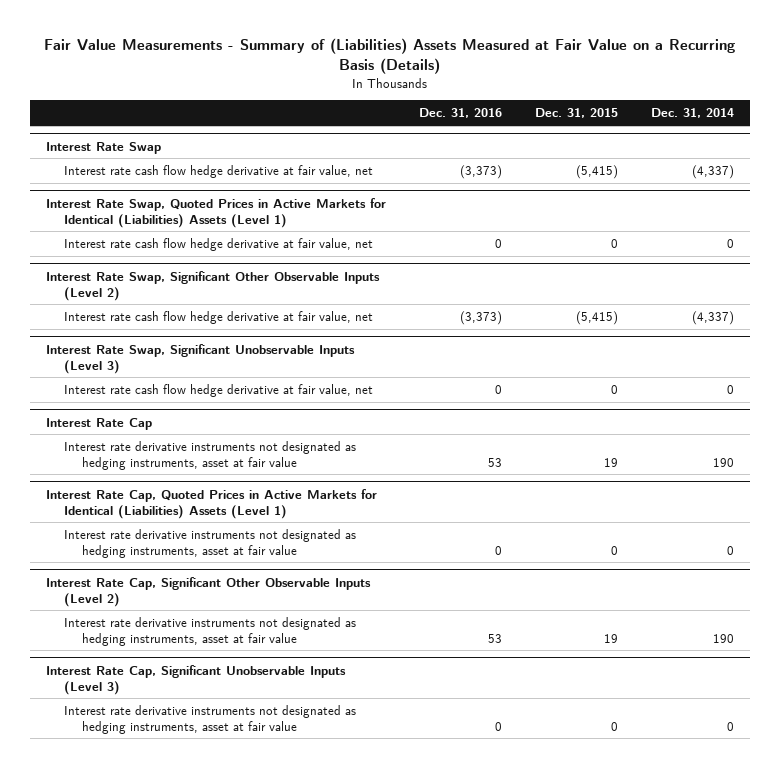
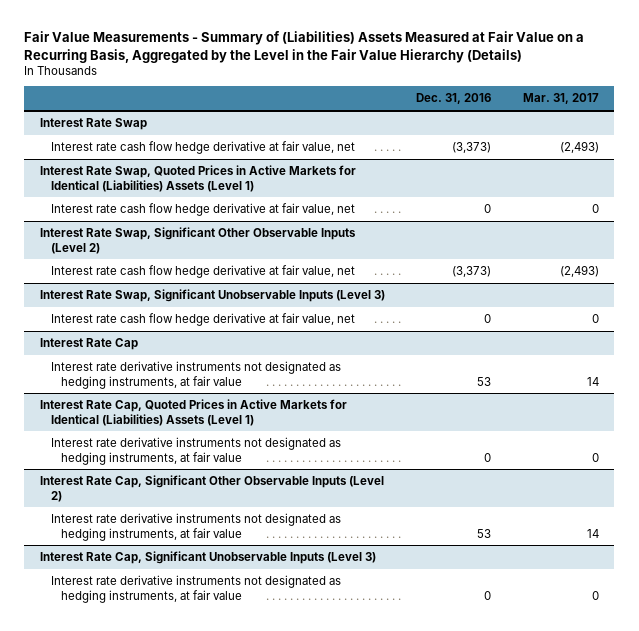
- Fair Value Measurements - Summary of (Liabilities) Assets Measured at Fair Value on a Recurring Basis (Details)
+ Fair Value Measurements - Summary of (Liabilities) Assets Measured at Fair Value on a Recurring Basis, Aggregated by the Level in the Fair Value Hierarchy (Details)
- | Dec. 31, 2016 | Dec. 31, 2015 | Dec. 31, 2014
+ | Dec. 31, 2016 | Mar. 31, 2017
@ Interest Rate Cap
- Interest rate derivative instruments not designated as hedging instruments, asset at fair value | 53 | 19 | 190
+ Interest rate derivative instruments not designated as hedging instruments, at fair value | 53 | 14
@ Interest Rate Cap, Quoted Prices in Active Markets for Identical (Liabilities) Assets (Level 1)
- Interest rate derivative instruments not designated as hedging instruments, asset at fair value | 0 | 0 | 0
+ Interest rate derivative instruments not designated as hedging instruments, at fair value | 0 | 0
@ Interest Rate Cap, Significant Other Observable Inputs (Level 2)
- Interest rate derivative instruments not designated as hedging instruments, asset at fair value | 53 | 19 | 190
+ Interest rate derivative instruments not designated as hedging instruments, at fair value | 53 | 14
@ Interest Rate Cap, Significant Unobservable Inputs (Level 3)
- Interest rate derivative instruments not designated as hedging instruments, asset at fair value | 0 | 0 | 0
+ Interest rate derivative instruments not designated as hedging instruments, at fair value | 0 | 0

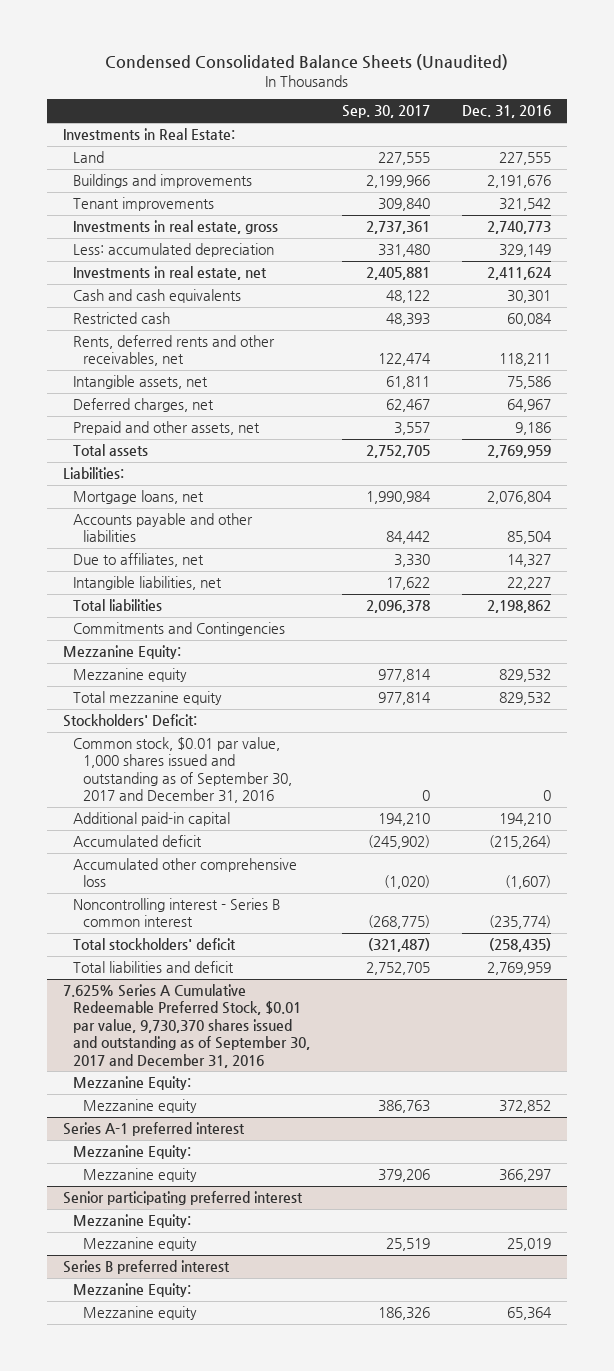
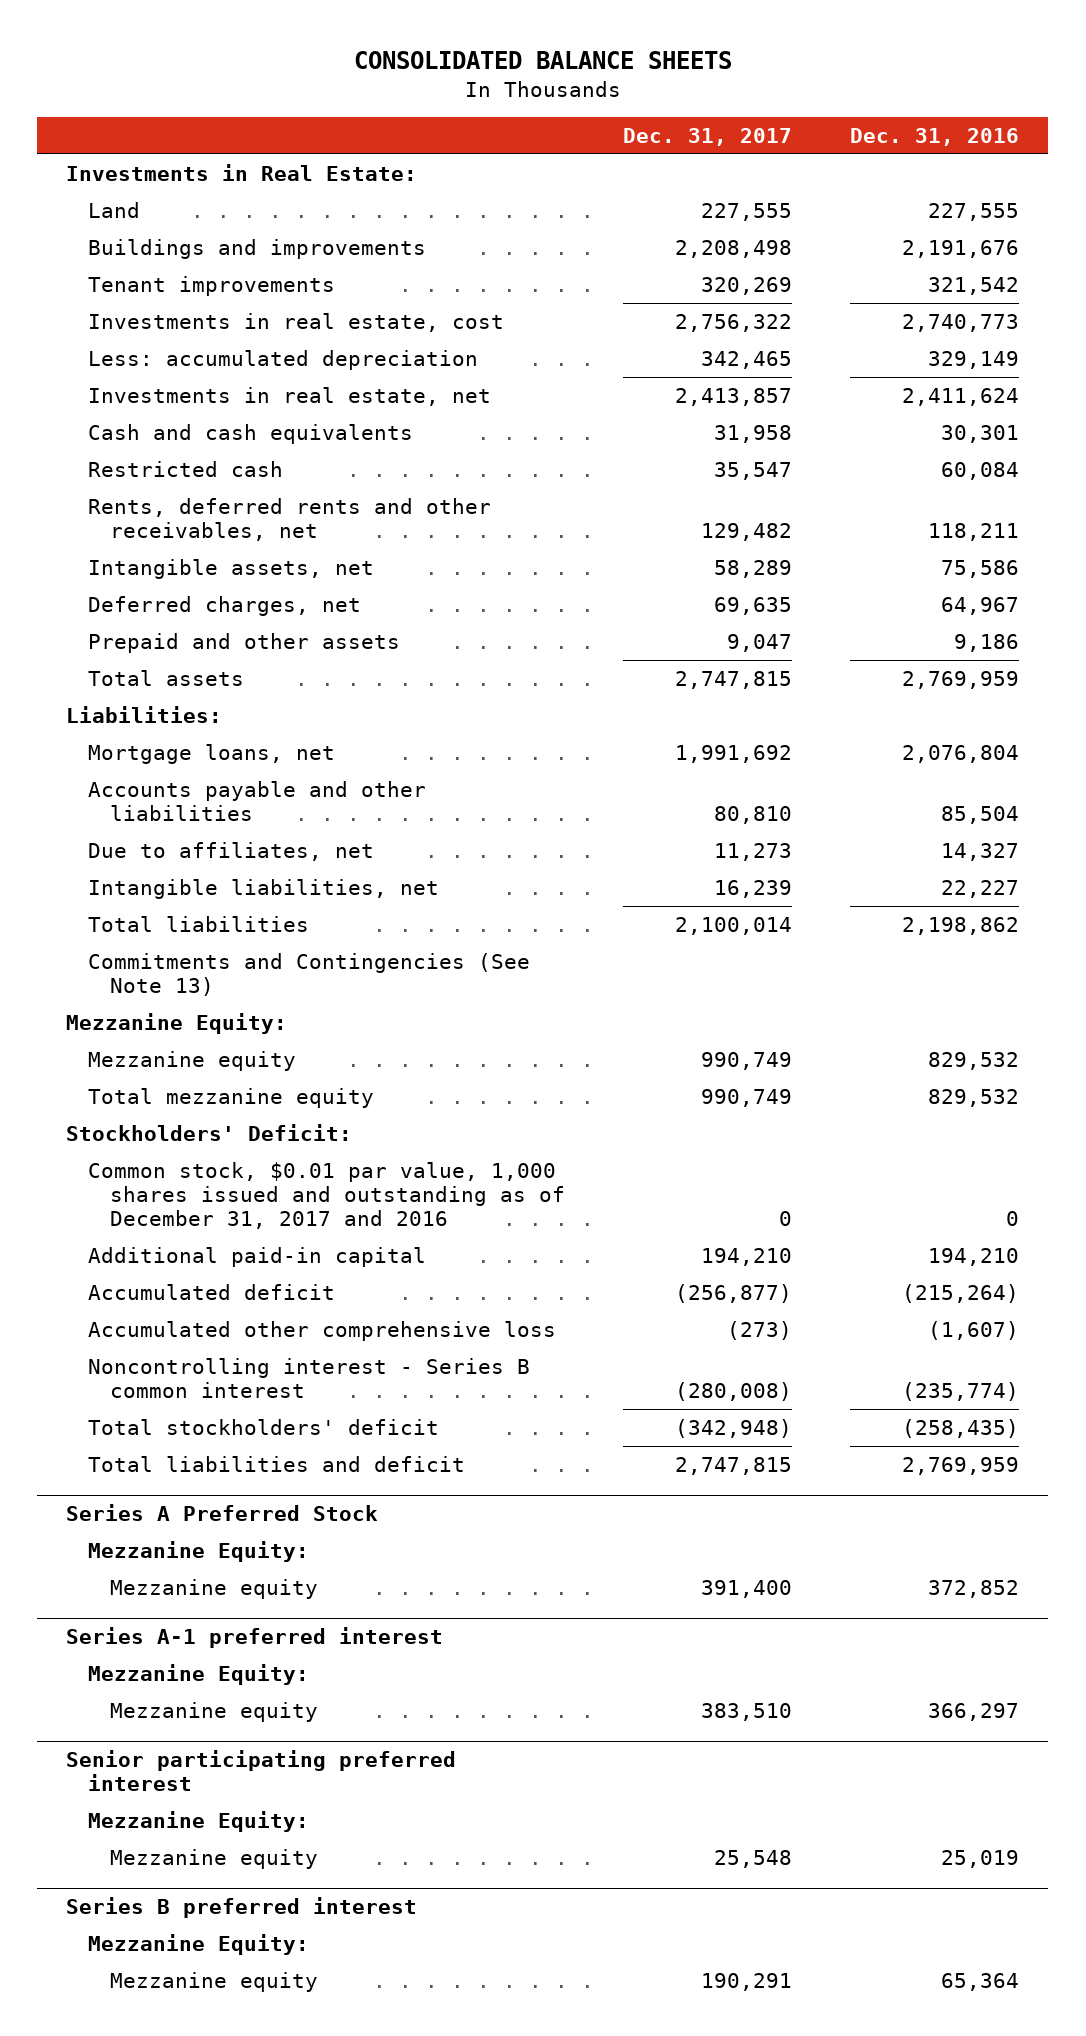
- Condensed Consolidated Balance Sheets (Unaudited)
+ CONSOLIDATED BALANCE SHEETS
- | Sep. 30, 2017 | Dec. 31, 2016
+ | Dec. 31, 2017 | Dec. 31, 2016
- Investments in real estate, gross | 2,737,361 | 2,740,773
+ Investments in real estate, cost | 2,756,322 | 2,740,773
- Prepaid and other assets, net | 3,557 | 9,186
+ Prepaid and other assets | 9,047 | 9,186
- Commitments and Contingencies
+ Commitments and Contingencies (See Note 13)
- Common stock, $0.01 par value, 1,000 shares issued and outstanding as of September 30, 2017 and December 31, 2016 | 0 | 0
+ Common stock, $0.01 par value, 1,000 shares issued and outstanding as of December 31, 2017 and 2016 | 0 | 0
- 7.625% Series A Cumulative Redeemable Preferred Stock, $0.01 par value, 9,730,370 shares issued and outstanding as of September 30, 2017 and December 31, 2016
+ Series A Preferred Stock

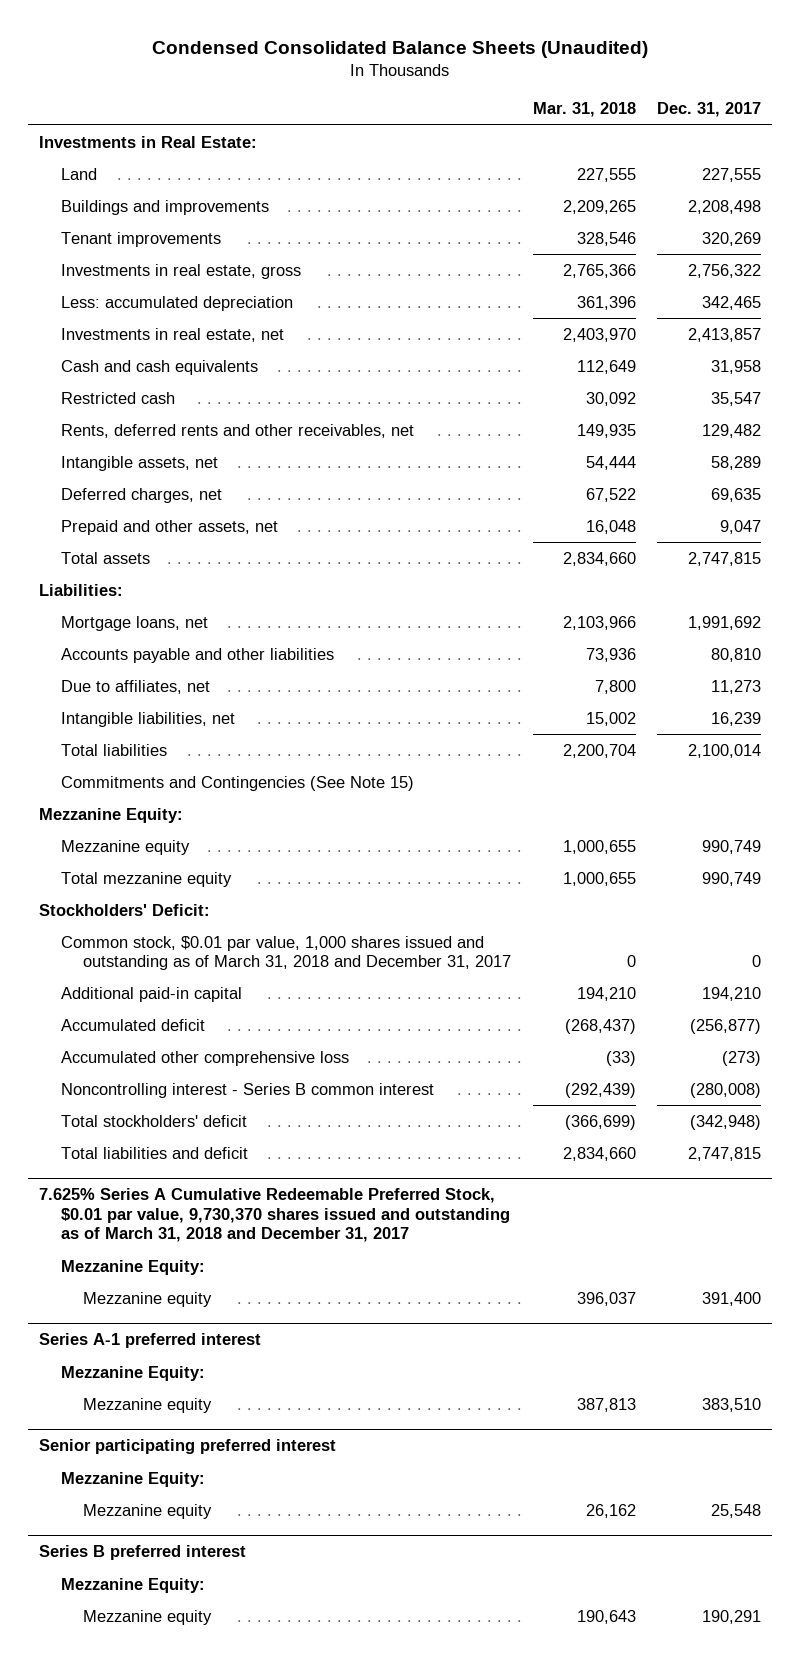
- CONSOLIDATED BALANCE SHEETS
+ Condensed Consolidated Balance Sheets (Unaudited)
- | Dec. 31, 2017 | Dec. 31, 2016
+ | Mar. 31, 2018 | Dec. 31, 2017
- Investments in real estate, cost | 2,756,322 | 2,740,773
+ Investments in real estate, gross | 2,765,366 | 2,756,322
- Prepaid and other assets | 9,047 | 9,186
+ Prepaid and other assets, net | 16,048 | 9,047
- Commitments and Contingencies (See Note 13)
+ Commitments and Contingencies (See Note 15)
- Common stock, $0.01 par value, 1,000 shares issued and outstanding as of December 31, 2017 and 2016 | 0 | 0
+ Common stock, $0.01 par value, 1,000 shares issued and outstanding as of March 31, 2018 and December 31, 2017 | 0 | 0
- Series A Preferred Stock
+ 7.625% Series A Cumulative Redeemable Preferred Stock, $0.01 par value, 9,730,370 shares issued and outstanding as of March 31, 2018 and December 31, 2017

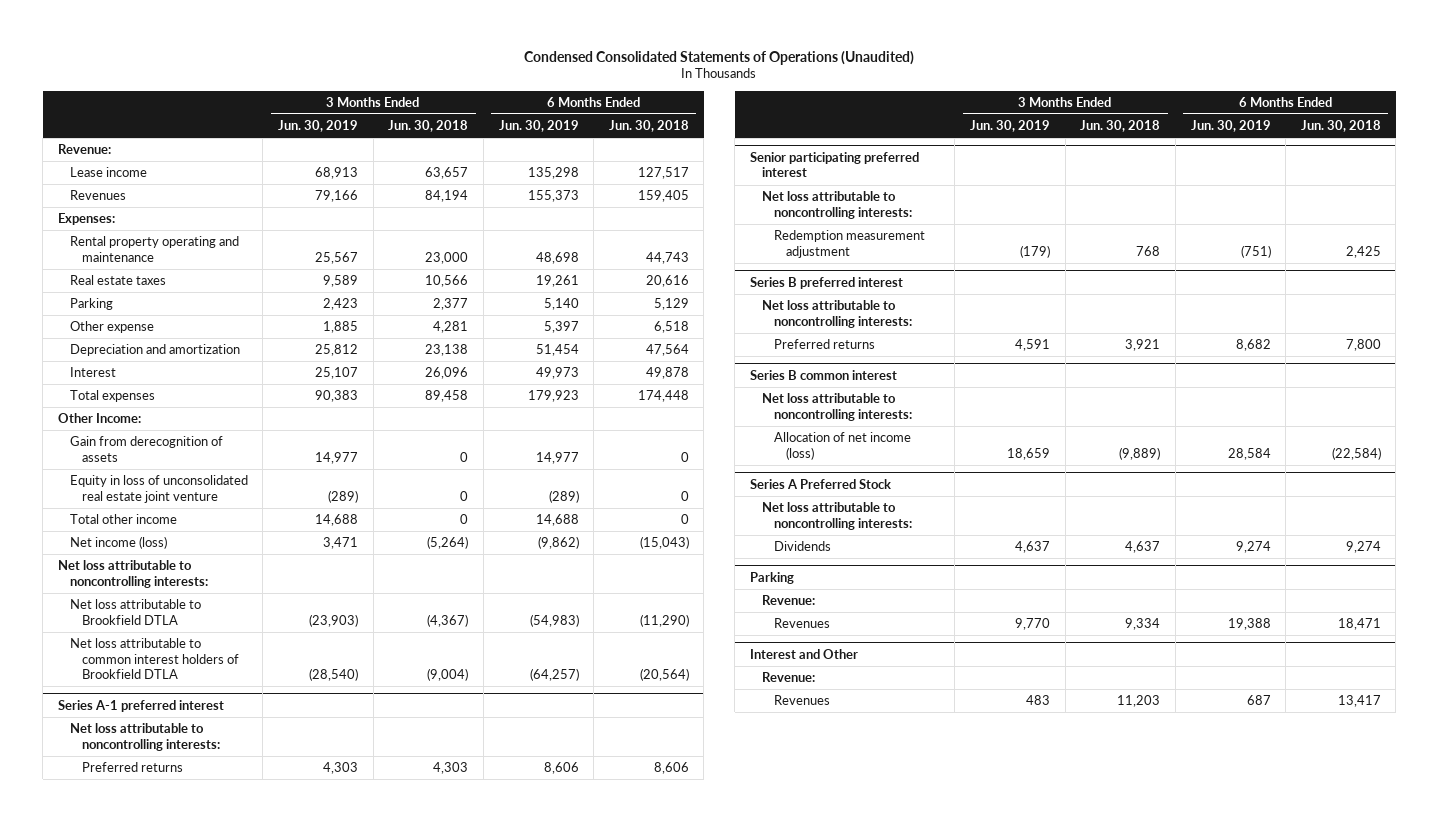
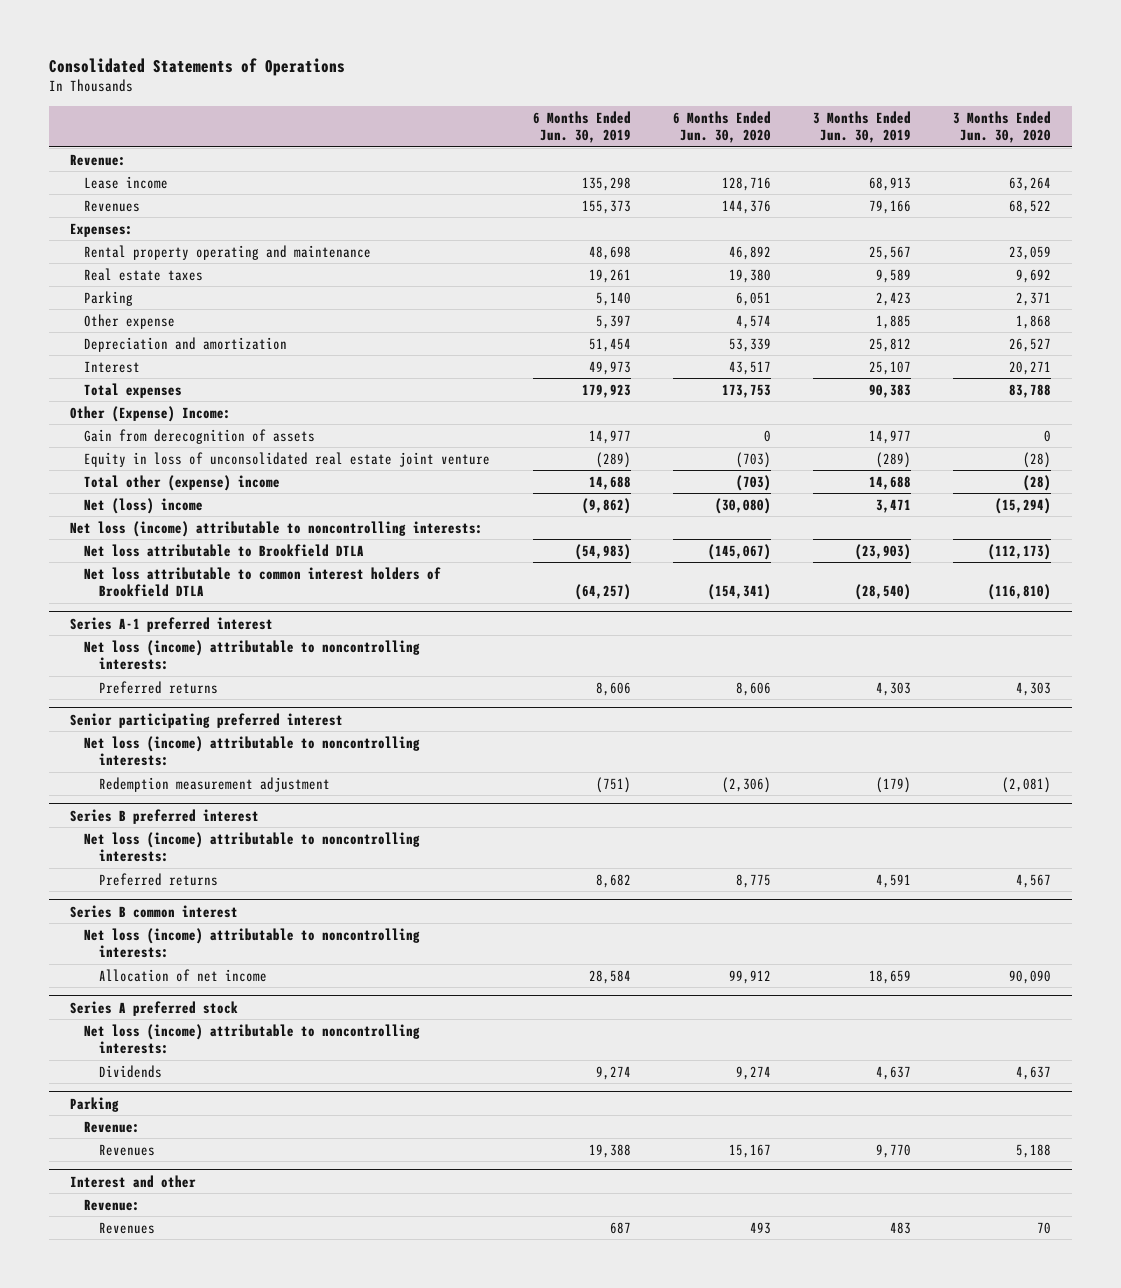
- Condensed Consolidated Statements of Operations (Unaudited)
+ Consolidated Statements of Operations
- | 3 Months Ended Jun. 30, 2019 | 3 Months Ended Jun. 30, 2018 | 6 Months Ended Jun. 30, 2019 | 6 Months Ended Jun. 30, 2018
+ | 6 Months Ended Jun. 30, 2019 | 6 Months Ended Jun. 30, 2020 | 3 Months Ended Jun. 30, 2019 | 3 Months Ended Jun. 30, 2020
- Other Income:
+ Other (Expense) Income:
- Total other income | 14,688 | 0 | 14,688 | 0
- Net income (loss) | 3,471 | (5,264) | (9,862) | (15,043)
- Net loss attributable to noncontrolling interests:
+ Total other (expense) income | 14,688 | (703) | 14,688 | (28)
+ Net (loss) income | (9,862) | (30,080) | 3,471 | (15,294)
+ Net loss (income) attributable to noncontrolling interests:
@ Series A-1 preferred interest
- Net loss attributable to noncontrolling interests:
+ Net loss (income) attributable to noncontrolling interests:
@ Senior participating preferred interest
- Net loss attributable to noncontrolling interests:
+ Net loss (income) attributable to noncontrolling interests:
@ Series B preferred interest
- Net loss attributable to noncontrolling interests:
+ Net loss (income) attributable to noncontrolling interests:
@ Series B common interest
- Net loss attributable to noncontrolling interests:
- Allocation of net income (loss) | 18,659 | (9,889) | 28,584 | (22,584)
- Series A Preferred Stock
- Net loss attributable to noncontrolling interests:
@ Series B common interest
+ Net loss (income) attributable to noncontrolling interests:
+ Allocation of net income | 28,584 | 99,912 | 18,659 | 90,090
+ Series A preferred stock
+ Net loss (income) attributable to noncontrolling interests:
- Interest and Other
+ Interest and other

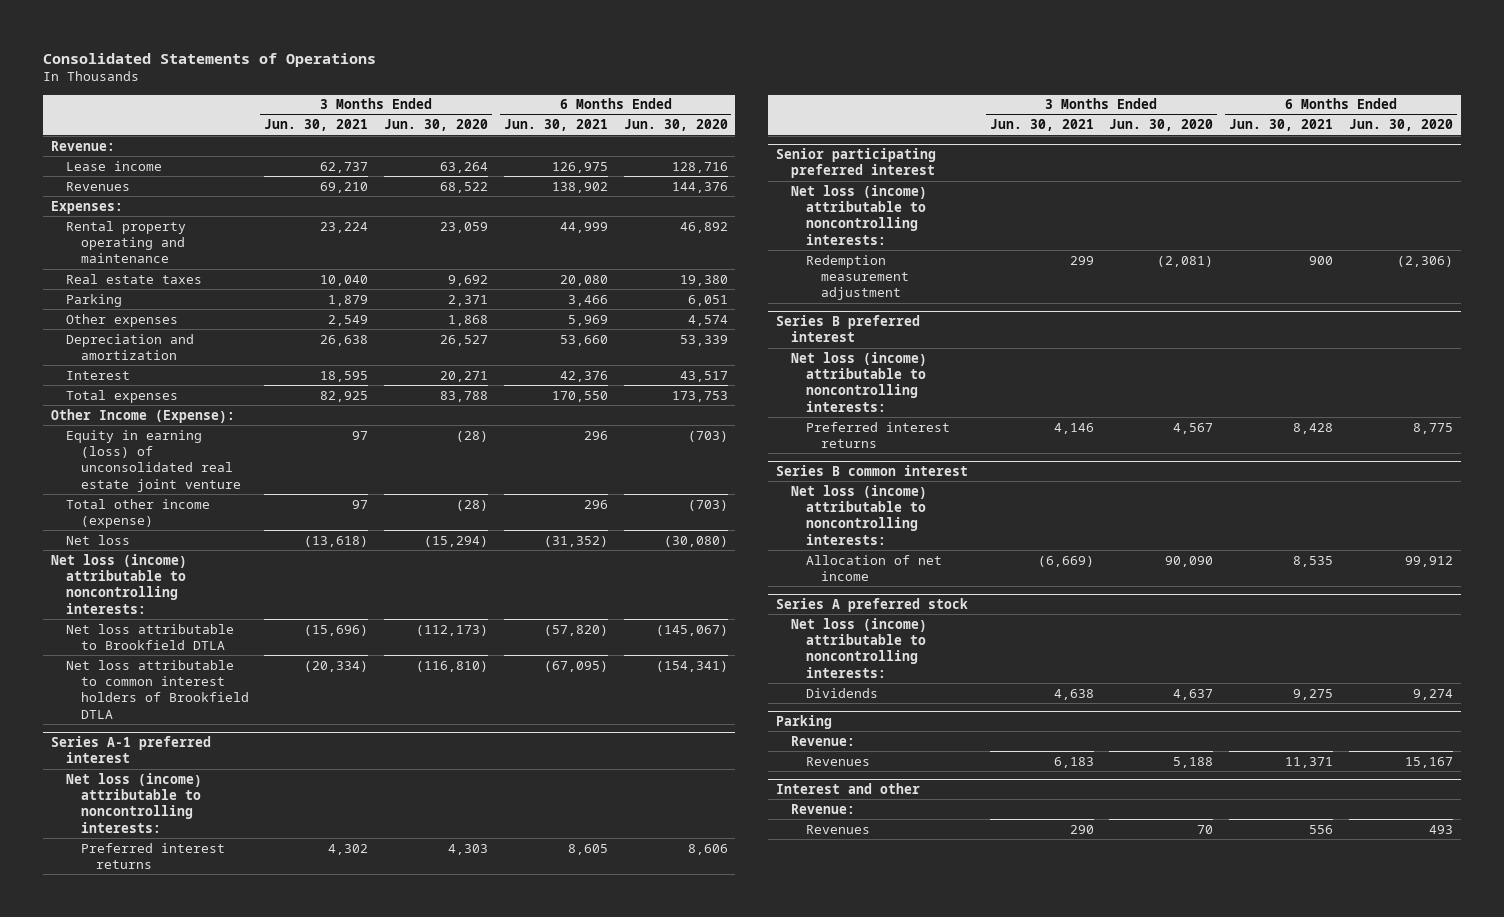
- | 6 Months Ended Jun. 30, 2019 | 6 Months Ended Jun. 30, 2020 | 3 Months Ended Jun. 30, 2019 | 3 Months Ended Jun. 30, 2020
+ | 3 Months Ended Jun. 30, 2021 | 3 Months Ended Jun. 30, 2020 | 6 Months Ended Jun. 30, 2021 | 6 Months Ended Jun. 30, 2020
- Other expense | 5,397 | 4,574 | 1,885 | 1,868
+ Other expenses | 2,549 | 1,868 | 5,969 | 4,574
- Other (Expense) Income:
- Gain from derecognition of assets | 14,977 | 0 | 14,977 | 0
- Equity in loss of unconsolidated real estate joint venture | (289) | (703) | (289) | (28)
- Total other (expense) income | 14,688 | (703) | 14,688 | (28)
- Net (loss) income | (9,862) | (30,080) | 3,471 | (15,294)
+ Other Income (Expense):
+ Equity in earning (loss) of unconsolidated real estate joint venture | 97 | (28) | 296 | (703)
+ Total other income (expense) | 97 | (28) | 296 | (703)
+ Net loss | (13,618) | (15,294) | (31,352) | (30,080)
@ Series A-1 preferred interest
- Preferred returns | 8,606 | 8,606 | 4,303 | 4,303
+ Preferred interest returns | 4,302 | 4,303 | 8,605 | 8,606
@ Series B preferred interest
- Preferred returns | 8,682 | 8,775 | 4,591 | 4,567
+ Preferred interest returns | 4,146 | 4,567 | 8,428 | 8,775

